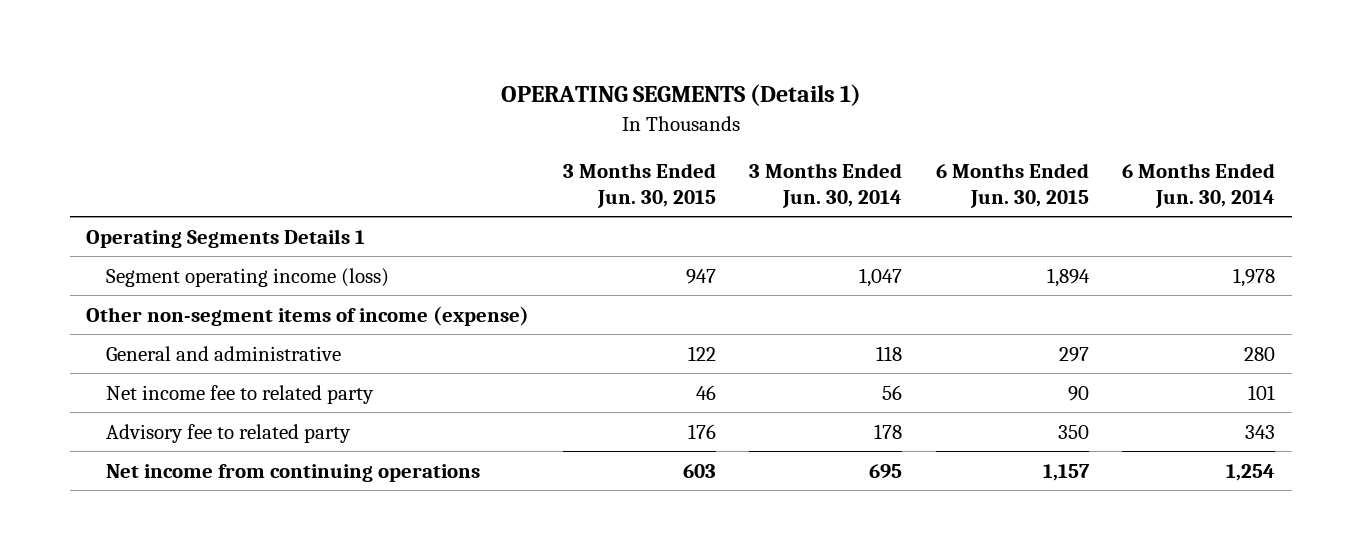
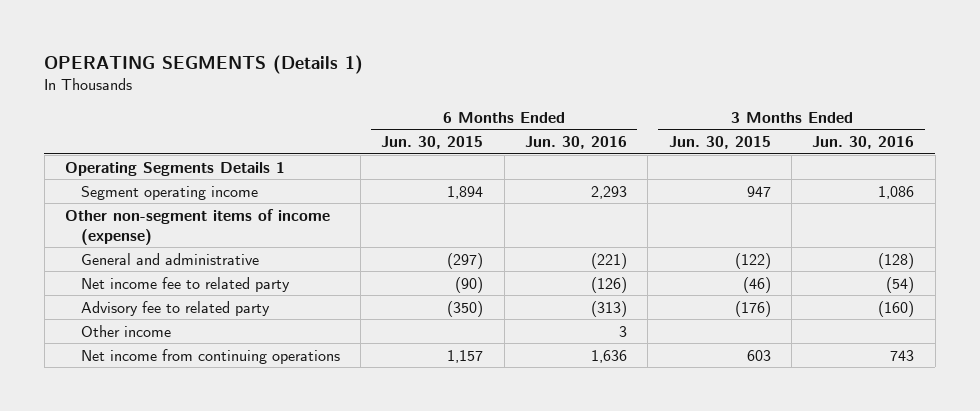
- | 3 Months Ended Jun. 30, 2015 | 3 Months Ended Jun. 30, 2014 | 6 Months Ended Jun. 30, 2015 | 6 Months Ended Jun. 30, 2014
+ | 6 Months Ended Jun. 30, 2015 | 6 Months Ended Jun. 30, 2016 | 3 Months Ended Jun. 30, 2015 | 3 Months Ended Jun. 30, 2016
- Segment operating income (loss) | 947 | 1,047 | 1,894 | 1,978
+ Segment operating income | 1,894 | 2,293 | 947 | 1,086
- General and administrative | 122 | 118 | 297 | 280
- Net income fee to related party | 46 | 56 | 90 | 101
- Advisory fee to related party | 176 | 178 | 350 | 343
+ General and administrative | (297) | (221) | (122) | (128)
+ Net income fee to related party | (90) | (126) | (46) | (54)
+ Advisory fee to related party | (350) | (313) | (176) | (160)
+ Other income | | 3 | |

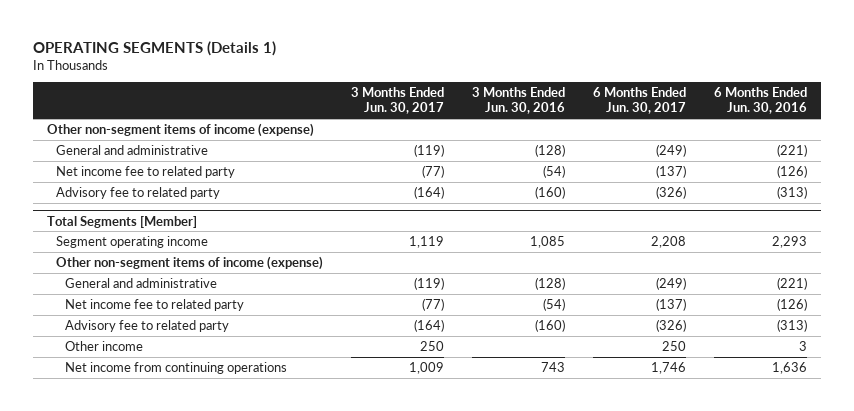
- | 6 Months Ended Jun. 30, 2015 | 6 Months Ended Jun. 30, 2016 | 3 Months Ended Jun. 30, 2015 | 3 Months Ended Jun. 30, 2016
+ | 3 Months Ended Jun. 30, 2017 | 3 Months Ended Jun. 30, 2016 | 6 Months Ended Jun. 30, 2017 | 6 Months Ended Jun. 30, 2016
- Operating Segments Details 1
- Segment operating income | 1,894 | 2,293 | 947 | 1,086
+ Total Segments [Member]
+ Segment operating income | 1,119 | 1,085 | 2,208 | 2,293
+ Other non-segment items of income (expense)
+ General and administrative | (119) | (128) | (249) | (221)
+ Net income fee to related party | (77) | (54) | (137) | (126)
+ Advisory fee to related party | (164) | (160) | (326) | (313)

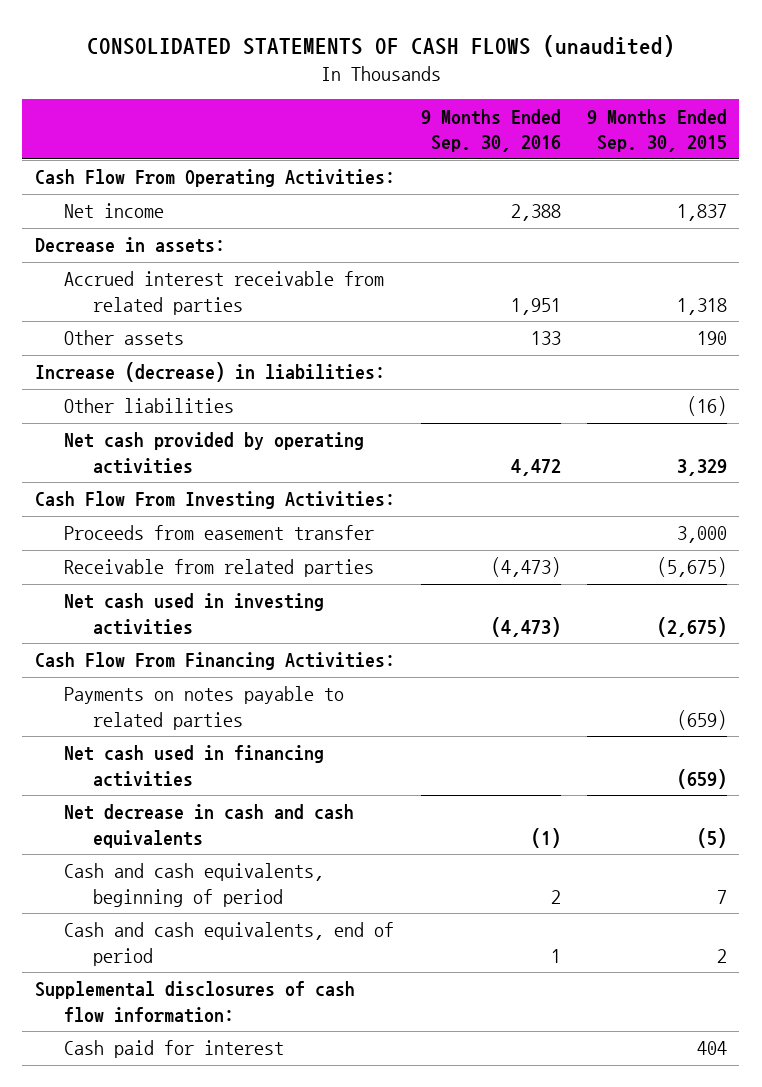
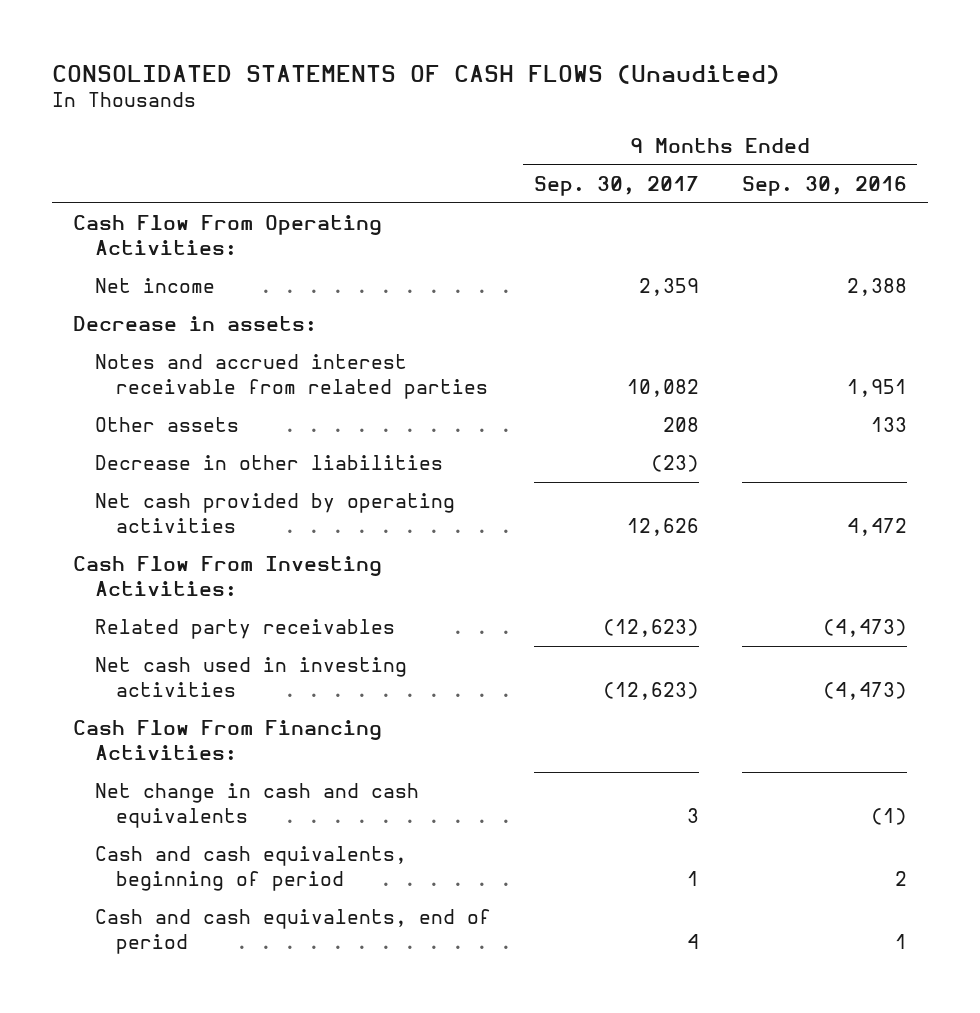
- CONSOLIDATED STATEMENTS OF CASH FLOWS (unaudited)
+ CONSOLIDATED STATEMENTS OF CASH FLOWS (Unaudited)
- | 9 Months Ended Sep. 30, 2016 | 9 Months Ended Sep. 30, 2015
+ | 9 Months Ended Sep. 30, 2017 | 9 Months Ended Sep. 30, 2016
- Accrued interest receivable from related parties | 1,951 | 1,318
+ Notes and accrued interest receivable from related parties | 10,082 | 1,951
- Increase (decrease) in liabilities:
- Other liabilities | | (16)
+ Decrease in other liabilities | (23) |
- Proceeds from easement transfer | | 3,000
- Receivable from related parties | (4,473) | (5,675)
+ Related party receivables | (12,623) | (4,473)
- Payments on notes payable to related parties | | (659)
- Net cash used in financing activities | | (659)
- Net decrease in cash and cash equivalents | (1) | (5)
+ Net change in cash and cash equivalents | 3 | (1)
- Supplemental disclosures of cash flow information:
- Cash paid for interest | | 404

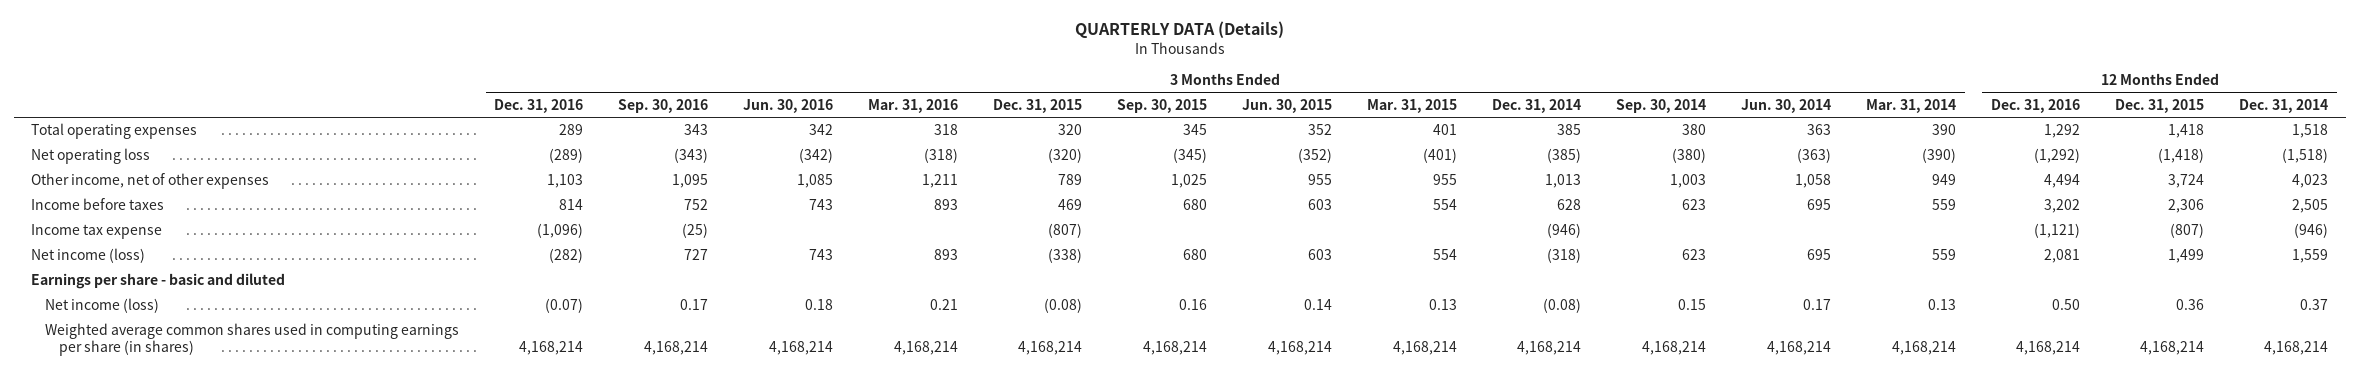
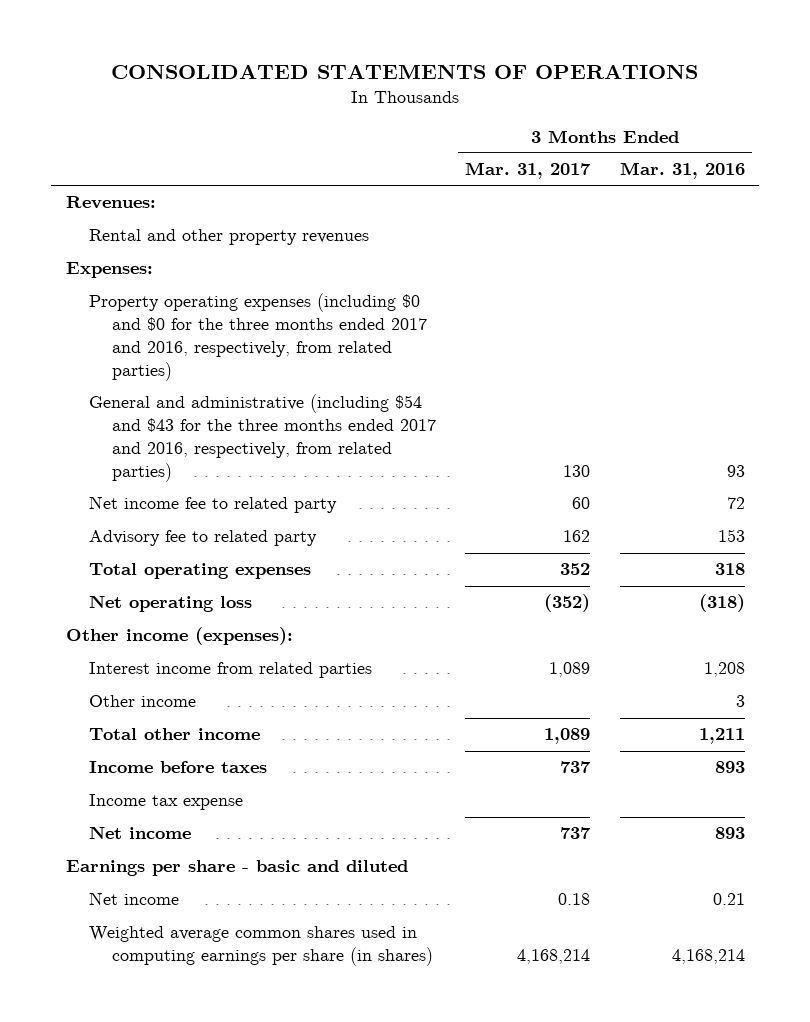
- QUARTERLY DATA (Details)
+ CONSOLIDATED STATEMENTS OF OPERATIONS
- | 3 Months Ended Dec. 31, 2016 | 3 Months Ended Sep. 30, 2016 | 3 Months Ended Jun. 30, 2016 | 3 Months Ended Mar. 31, 2016 | 3 Months Ended Dec. 31, 2015 | 3 Months Ended Sep. 30, 2015 | 3 Months Ended Jun. 30, 2015 | 3 Months Ended Mar. 31, 2015 | 3 Months Ended Dec. 31, 2014 | 3 Months Ended Sep. 30, 2014 | 3 Months Ended Jun. 30, 2014 | 3 Months Ended Mar. 31, 2014 | 12 Months Ended Dec. 31, 2016 | 12 Months Ended Dec. 31, 2015 | 12 Months Ended Dec. 31, 2014
+ | 3 Months Ended Mar. 31, 2017 | 3 Months Ended Mar. 31, 2016
+ Revenues:
+ Rental and other property revenues
+ Expenses:
+ Property operating expenses (including $0 and $0 for the three months ended 2017 and 2016, respectively, from related parties)
+ General and administrative (including $54 and $43 for the three months ended 2017 and 2016, respectively, from related parties) | 130 | 93
+ Net income fee to related party | 60 | 72
+ Advisory fee to related party | 162 | 153
- Other income, net of other expenses | 1,103 | 1,095 | 1,085 | 1,211 | 789 | 1,025 | 955 | 955 | 1,013 | 1,003 | 1,058 | 949 | 4,494 | 3,724 | 4,023
+ Other income (expenses):
+ Interest income from related parties | 1,089 | 1,208
+ Other income | | 3
+ Total other income | 1,089 | 1,211
- Net income (loss) | (282) | 727 | 743 | 893 | (338) | 680 | 603 | 554 | (318) | 623 | 695 | 559 | 2,081 | 1,499 | 1,559
+ Net income | 737 | 893
- Net income (loss) | (0.07) | 0.17 | 0.18 | 0.21 | (0.08) | 0.16 | 0.14 | 0.13 | (0.08) | 0.15 | 0.17 | 0.13 | 0.50 | 0.36 | 0.37
+ Net income | 0.18 | 0.21

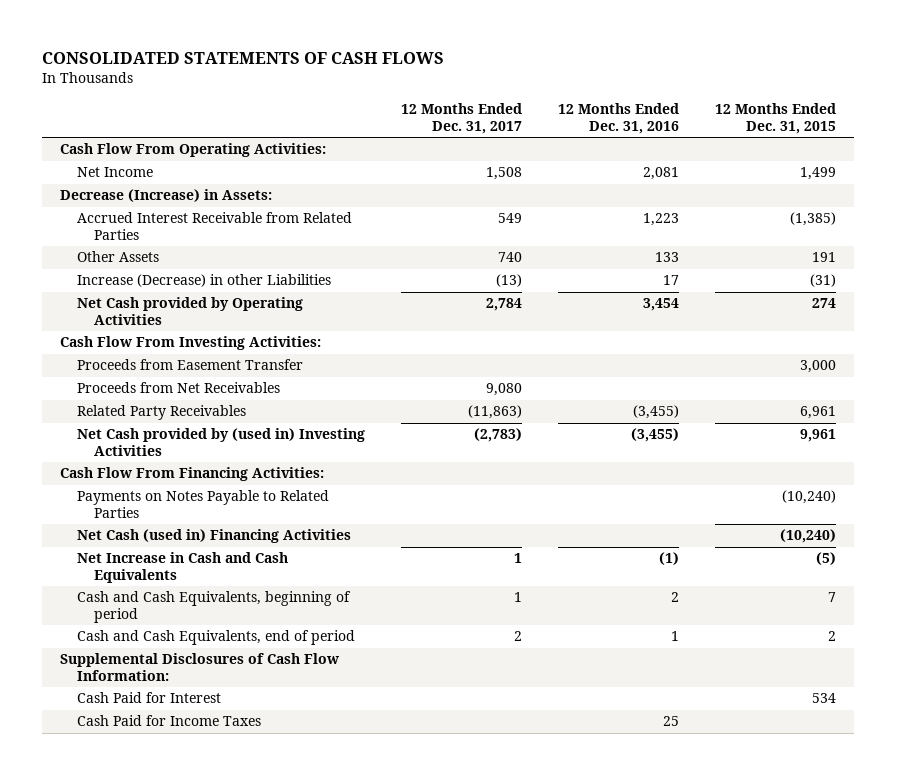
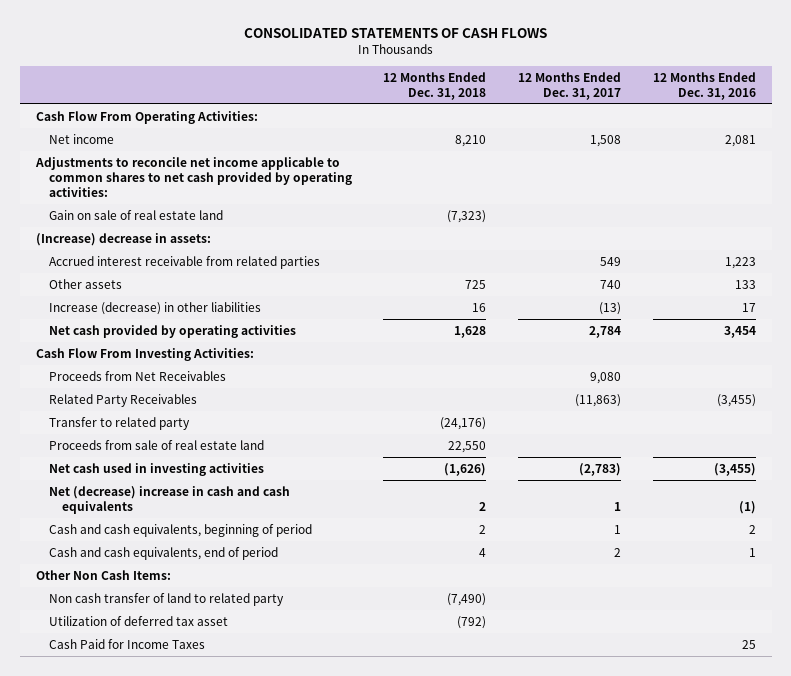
- | 12 Months Ended Dec. 31, 2017 | 12 Months Ended Dec. 31, 2016 | 12 Months Ended Dec. 31, 2015
+ | 12 Months Ended Dec. 31, 2018 | 12 Months Ended Dec. 31, 2017 | 12 Months Ended Dec. 31, 2016
- Net Income | 1,508 | 2,081 | 1,499
- Decrease (Increase) in Assets:
- Accrued Interest Receivable from Related Parties | 549 | 1,223 | (1,385)
- Other Assets | 740 | 133 | 191
- Increase (Decrease) in other Liabilities | (13) | 17 | (31)
- Net Cash provided by Operating Activities | 2,784 | 3,454 | 274
+ Net income | 8,210 | 1,508 | 2,081
+ Adjustments to reconcile net income applicable to common shares to net cash provided by operating activities:
+ Gain on sale of real estate land | (7,323) | |
+ (Increase) decrease in assets:
+ Accrued interest receivable from related parties | | 549 | 1,223
+ Other assets | 725 | 740 | 133
+ Increase (decrease) in other liabilities | 16 | (13) | 17
+ Net cash provided by operating activities | 1,628 | 2,784 | 3,454
- Proceeds from Easement Transfer | | | 3,000
- Net Cash provided by (used in) Investing Activities | (2,783) | (3,455) | 9,961
- Cash Flow From Financing Activities:
- Payments on Notes Payable to Related Parties | | | (10,240)
- Net Cash (used in) Financing Activities | | | (10,240)
- Net Increase in Cash and Cash Equivalents | 1 | (1) | (5)
- Cash and Cash Equivalents, beginning of period | 1 | 2 | 7
- Cash and Cash Equivalents, end of period | 2 | 1 | 2
- Supplemental Disclosures of Cash Flow Information:
- Cash Paid for Interest | | | 534
+ Transfer to related party | (24,176) | |
+ Proceeds from sale of real estate land | 22,550 | |
+ Net cash used in investing activities | (1,626) | (2,783) | (3,455)
+ Net (decrease) increase in cash and cash equivalents | 2 | 1 | (1)
+ Cash and cash equivalents, beginning of period | 2 | 1 | 2
+ Cash and cash equivalents, end of period | 4 | 2 | 1
+ Other Non Cash Items:
+ Non cash transfer of land to related party | (7,490) | |
+ Utilization of deferred tax asset | (792) | |

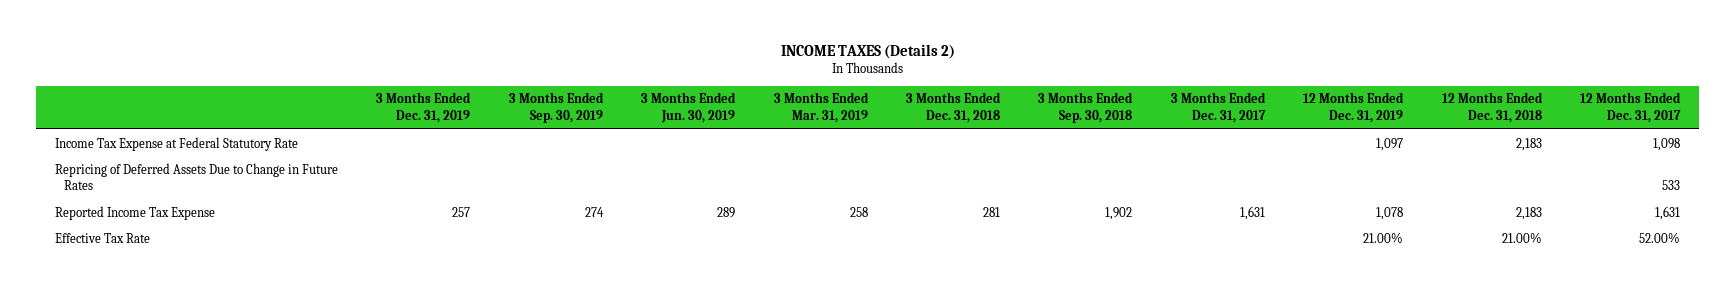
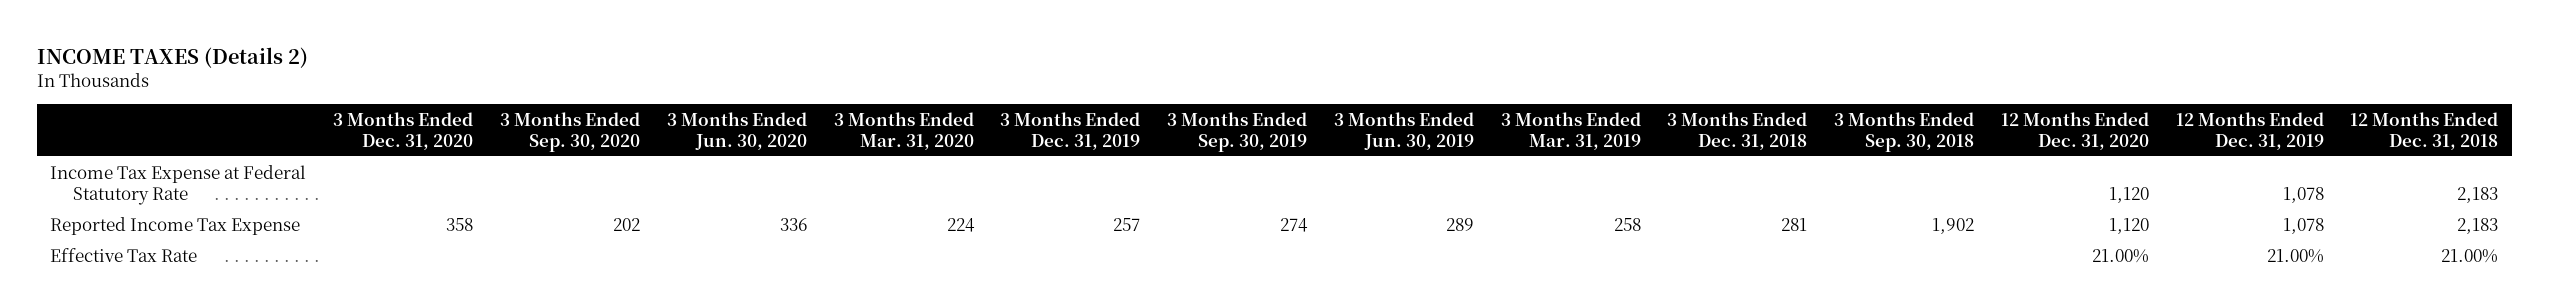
- | 3 Months Ended Dec. 31, 2019 | 3 Months Ended Sep. 30, 2019 | 3 Months Ended Jun. 30, 2019 | 3 Months Ended Mar. 31, 2019 | 3 Months Ended Dec. 31, 2018 | 3 Months Ended Sep. 30, 2018 | 3 Months Ended Dec. 31, 2017 | 12 Months Ended Dec. 31, 2019 | 12 Months Ended Dec. 31, 2018 | 12 Months Ended Dec. 31, 2017
+ | 3 Months Ended Dec. 31, 2020 | 3 Months Ended Sep. 30, 2020 | 3 Months Ended Jun. 30, 2020 | 3 Months Ended Mar. 31, 2020 | 3 Months Ended Dec. 31, 2019 | 3 Months Ended Sep. 30, 2019 | 3 Months Ended Jun. 30, 2019 | 3 Months Ended Mar. 31, 2019 | 3 Months Ended Dec. 31, 2018 | 3 Months Ended Sep. 30, 2018 | 12 Months Ended Dec. 31, 2020 | 12 Months Ended Dec. 31, 2019 | 12 Months Ended Dec. 31, 2018
- Income Tax Expense at Federal Statutory Rate | | | | | | | | 1,097 | 2,183 | 1,098
- Repricing of Deferred Assets Due to Change in Future Rates | | | | | | | | | | 533
+ Income Tax Expense at Federal Statutory Rate | | | | | | | | | | | 1,120 | 1,078 | 2,183

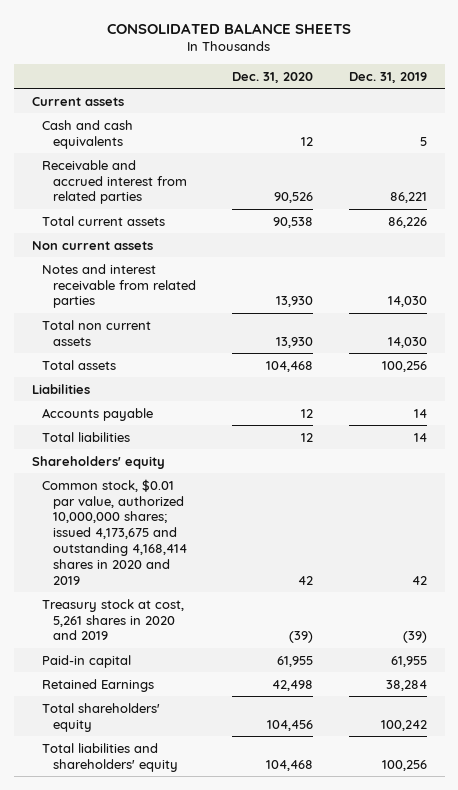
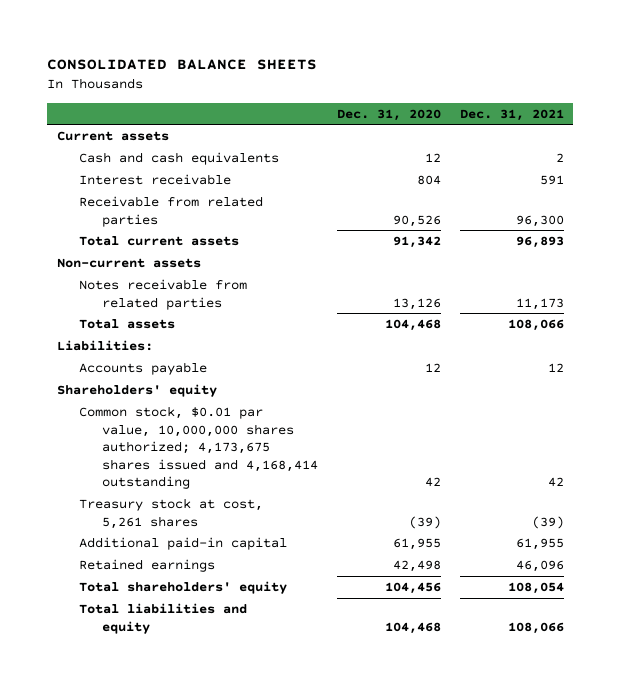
- | Dec. 31, 2020 | Dec. 31, 2019
+ | Dec. 31, 2020 | Dec. 31, 2021
- Receivable and accrued interest from related parties | 90,526 | 86,221
- Total current assets | 90,538 | 86,226
- Non current assets
- Notes and interest receivable from related parties | 13,930 | 14,030
- Total non current assets | 13,930 | 14,030
+ Interest receivable | 804 | 591
+ Receivable from related parties | 90,526 | 96,300
+ Total current assets | 91,342 | 96,893
+ Non-current assets
+ Notes receivable from related parties | 13,126 | 11,173
- Liabilities
+ Liabilities:
- Total liabilities | 12 | 14
- Common stock, $0.01 par value, authorized 10,000,000 shares; issued 4,173,675 and outstanding 4,168,414 shares in 2020 and 2019 | 42 | 42
- Treasury stock at cost, 5,261 shares in 2020 and 2019 | (39) | (39)
- Paid-in capital | 61,955 | 61,955
- Retained Earnings | 42,498 | 38,284
+ Common stock, $0.01 par value, 10,000,000 shares authorized; 4,173,675 shares issued and 4,168,414 outstanding | 42 | 42
+ Treasury stock at cost, 5,261 shares | (39) | (39)
+ Additional paid-in capital | 61,955 | 61,955
+ Retained earnings | 42,498 | 46,096
- Total liabilities and shareholders' equity | 104,468 | 100,256
+ Total liabilities and equity | 104,468 | 108,066

